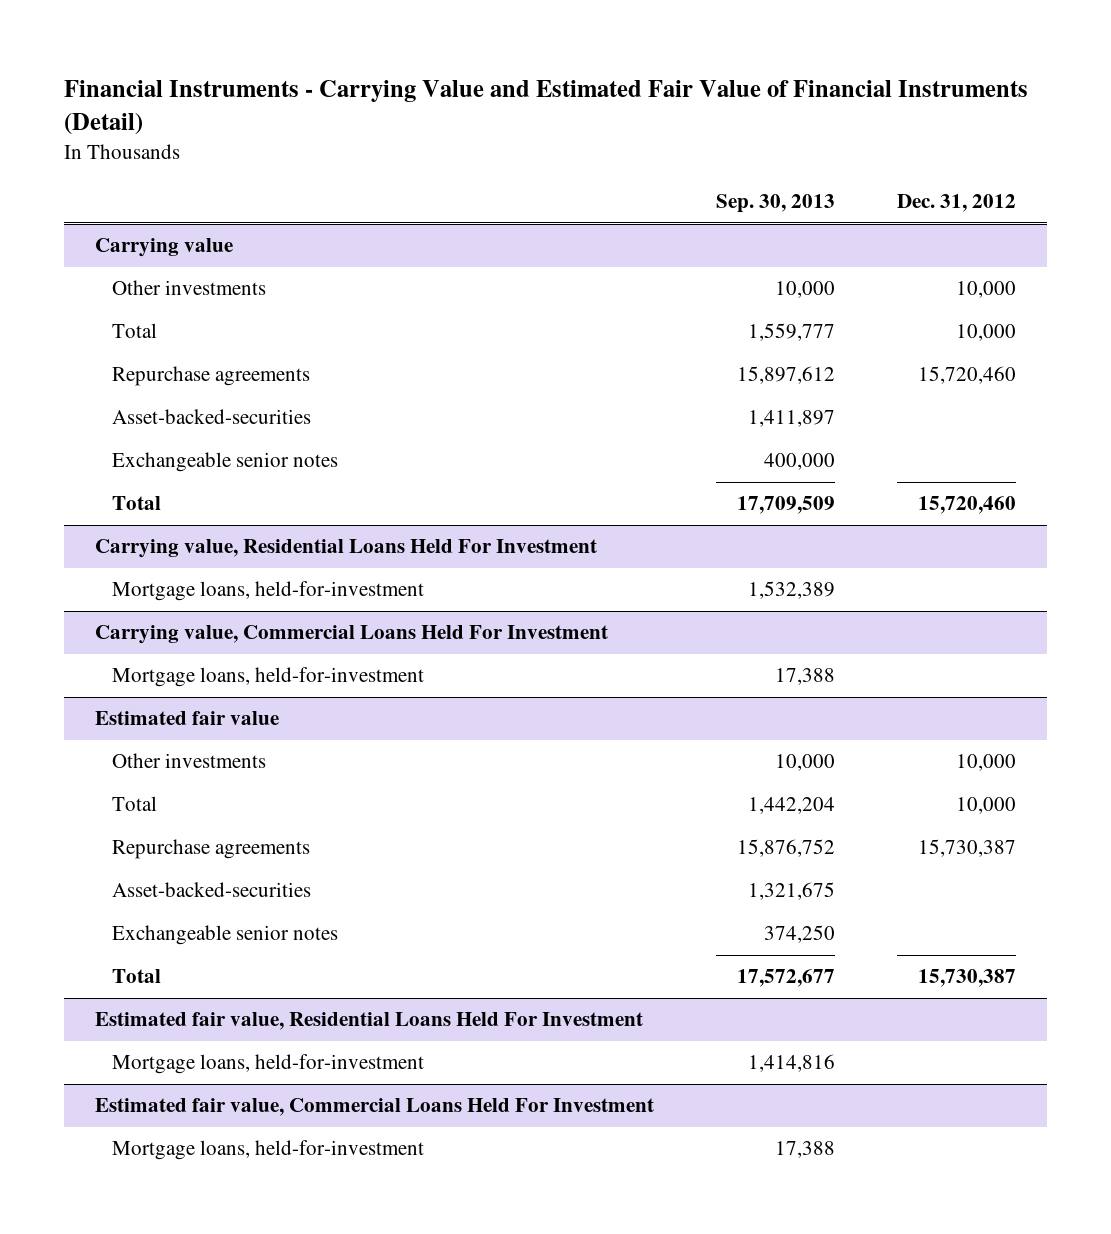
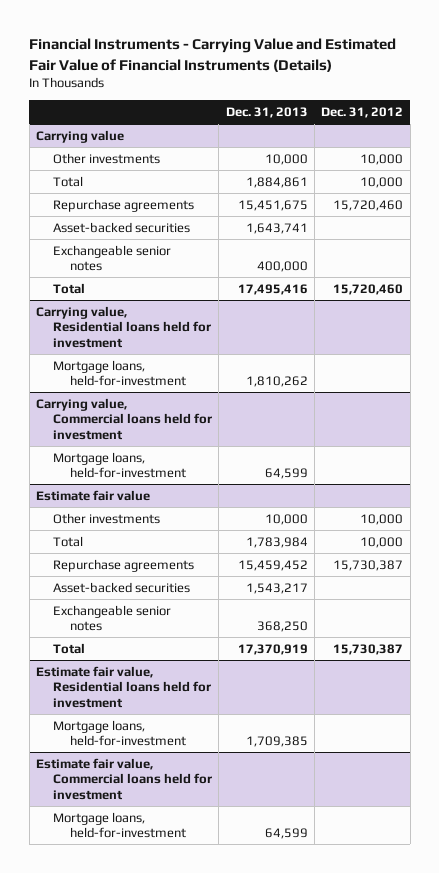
- Financial Instruments - Carrying Value and Estimated Fair Value of Financial Instruments (Detail)
+ Financial Instruments - Carrying Value and Estimated Fair Value of Financial Instruments (Details)
- | Sep. 30, 2013 | Dec. 31, 2012
+ | Dec. 31, 2013 | Dec. 31, 2012
@ Carrying value
- Asset-backed-securities | 1,411,897 |
+ Asset-backed securities | 1,643,741 |
- Carrying value, Residential Loans Held For Investment
+ Carrying value, Residential loans held for investment
- Carrying value, Commercial Loans Held For Investment
+ Carrying value, Commercial loans held for investment
- Estimated fair value
+ Estimate fair value
- Asset-backed-securities | 1,321,675 |
+ Asset-backed securities | 1,543,217 |
- Estimated fair value, Residential Loans Held For Investment
+ Estimate fair value, Residential loans held for investment
- Estimated fair value, Commercial Loans Held For Investment
+ Estimate fair value, Commercial loans held for investment

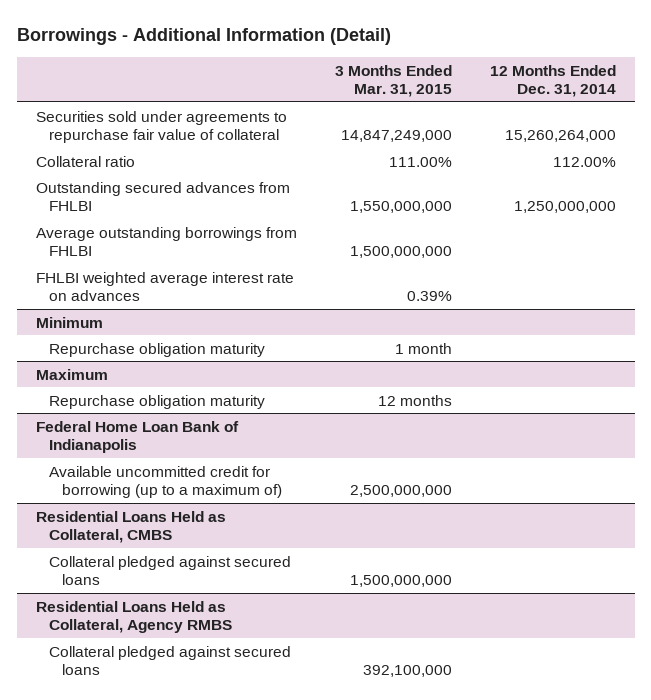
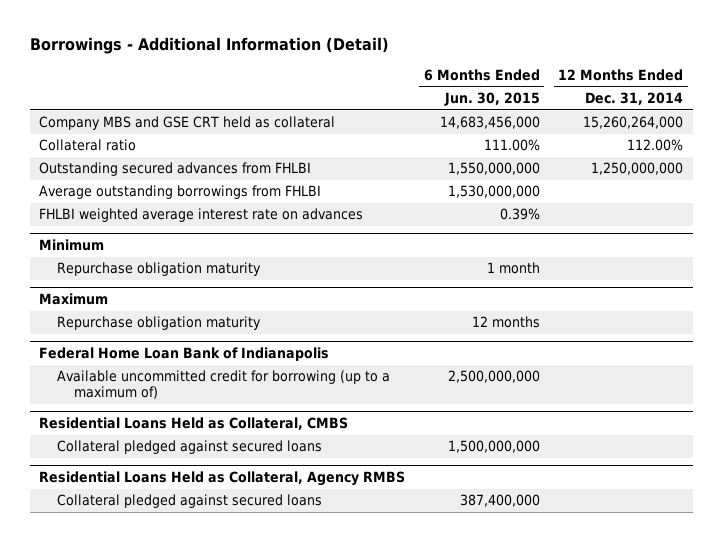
- | 3 Months Ended Mar. 31, 2015 | 12 Months Ended Dec. 31, 2014
+ | 6 Months Ended Jun. 30, 2015 | 12 Months Ended Dec. 31, 2014
- Securities sold under agreements to repurchase fair value of collateral | 14,847,249,000 | 15,260,264,000
+ Company MBS and GSE CRT held as collateral | 14,683,456,000 | 15,260,264,000

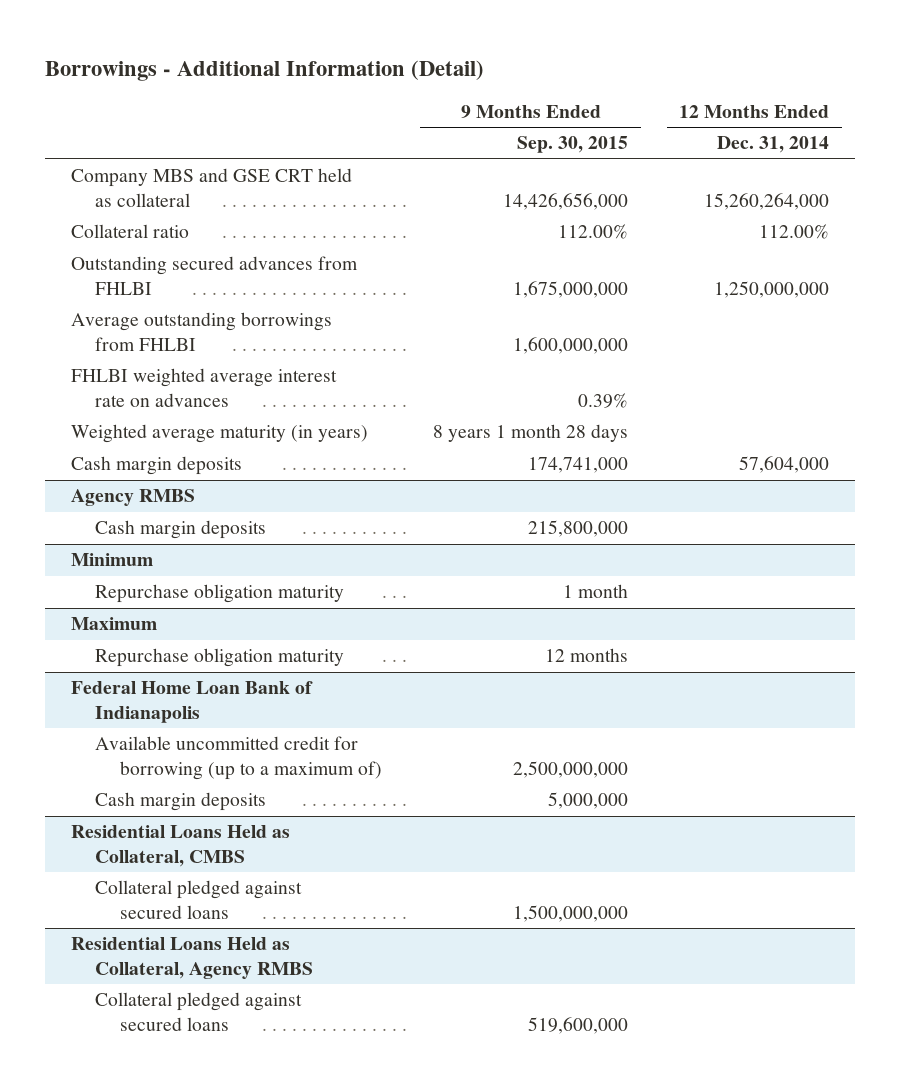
- | 6 Months Ended Jun. 30, 2015 | 12 Months Ended Dec. 31, 2014
+ | 9 Months Ended Sep. 30, 2015 | 12 Months Ended Dec. 31, 2014
+ Weighted average maturity (in years) | 8 years 1 month 28 days |
+ Cash margin deposits | 174,741,000 | 57,604,000
+ Agency RMBS
+ Cash margin deposits | 215,800,000 |
@ Federal Home Loan Bank of Indianapolis
+ Cash margin deposits | 5,000,000 |

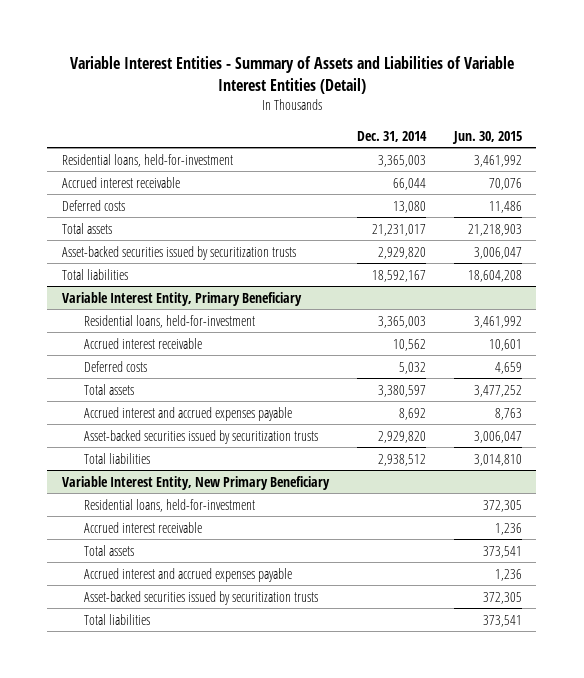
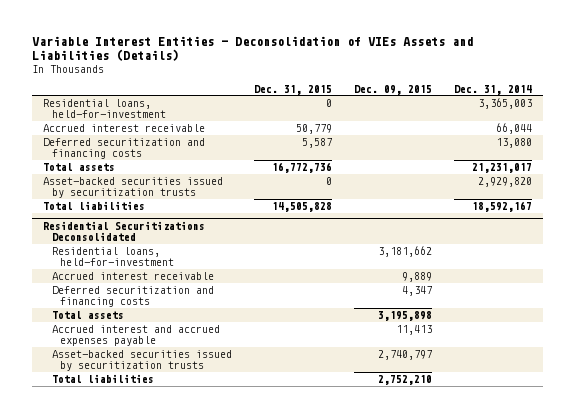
- Variable Interest Entities - Summary of Assets and Liabilities of Variable Interest Entities (Detail)
+ Variable Interest Entities - Deconsolidation of VIEs Assets and Liabilities (Details)
- | Dec. 31, 2014 | Jun. 30, 2015
+ | Dec. 31, 2015 | Dec. 09, 2015 | Dec. 31, 2014
- Deferred costs | 13,080 | 11,486
+ Deferred securitization and financing costs | 5,587 | | 13,080
- Variable Interest Entity, Primary Beneficiary
- Residential loans, held-for-investment | 3,365,003 | 3,461,992
- Accrued interest receivable | 10,562 | 10,601
- Deferred costs | 5,032 | 4,659
- Total assets | 3,380,597 | 3,477,252
- Accrued interest and accrued expenses payable | 8,692 | 8,763
- Asset-backed securities issued by securitization trusts | 2,929,820 | 3,006,047
- Total liabilities | 2,938,512 | 3,014,810
- Variable Interest Entity, New Primary Beneficiary
- Residential loans, held-for-investment | | 372,305
- Accrued interest receivable | | 1,236
- Total assets | | 373,541
- Accrued interest and accrued expenses payable | | 1,236
- Asset-backed securities issued by securitization trusts | | 372,305
- Total liabilities | | 373,541
+ Residential Securitizations Deconsolidated
+ Residential loans, held-for-investment | | 3,181,662 |
+ Accrued interest receivable | | 9,889 |
+ Deferred securitization and financing costs | | 4,347 |
+ Total assets | | 3,195,898 |
+ Accrued interest and accrued expenses payable | | 11,413 |
+ Asset-backed securities issued by securitization trusts | | 2,740,797 |
+ Total liabilities | | 2,752,210 |

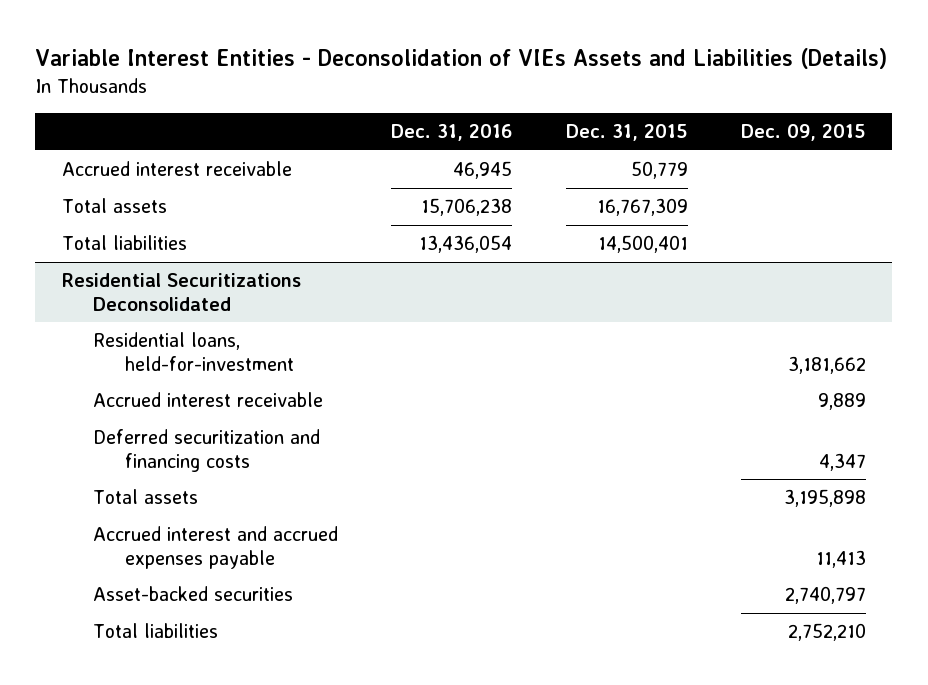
- | Dec. 31, 2015 | Dec. 09, 2015 | Dec. 31, 2014
+ | Dec. 31, 2016 | Dec. 31, 2015 | Dec. 09, 2015
- Residential loans, held-for-investment | 0 | | 3,365,003
- Deferred securitization and financing costs | 5,587 | | 13,080
- Total assets | 16,772,736 | | 21,231,017
- Asset-backed securities issued by securitization trusts | 0 | | 2,929,820
- Total liabilities | 14,505,828 | | 18,592,167
+ Total assets | 15,706,238 | 16,767,309 |
+ Total liabilities | 13,436,054 | 14,500,401 |
@ Residential Securitizations Deconsolidated
- Asset-backed securities issued by securitization trusts | | 2,740,797 |
+ Asset-backed securities | | | 2,740,797

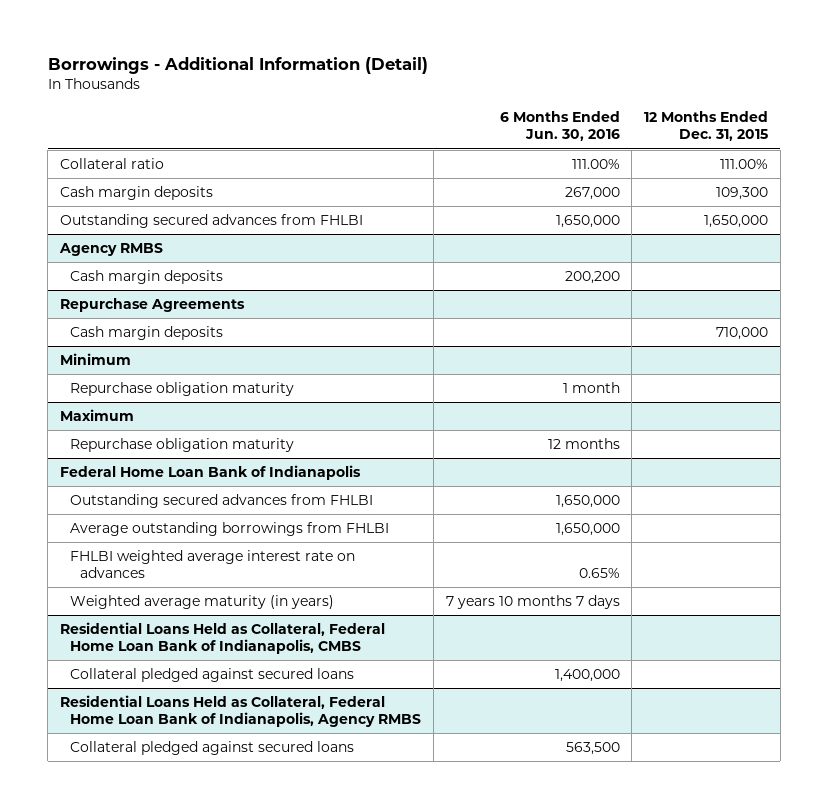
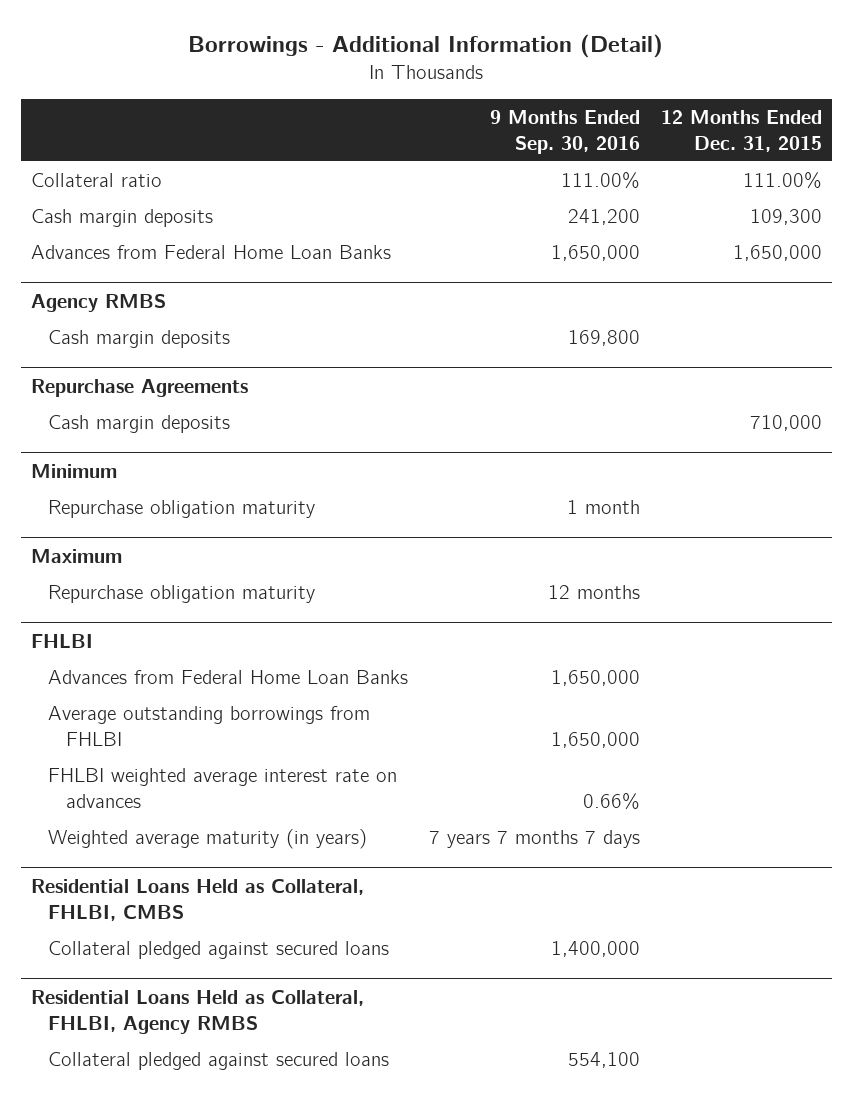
- | 6 Months Ended Jun. 30, 2016 | 12 Months Ended Dec. 31, 2015
+ | 9 Months Ended Sep. 30, 2016 | 12 Months Ended Dec. 31, 2015
- Outstanding secured advances from FHLBI | 1,650,000 | 1,650,000
+ Advances from Federal Home Loan Banks | 1,650,000 | 1,650,000
- Federal Home Loan Bank of Indianapolis
- Outstanding secured advances from FHLBI | 1,650,000 |
+ FHLBI
+ Advances from Federal Home Loan Banks | 1,650,000 |
- Residential Loans Held as Collateral, Federal Home Loan Bank of Indianapolis, CMBS
+ Residential Loans Held as Collateral, FHLBI, CMBS
- Residential Loans Held as Collateral, Federal Home Loan Bank of Indianapolis, Agency RMBS
+ Residential Loans Held as Collateral, FHLBI, Agency RMBS

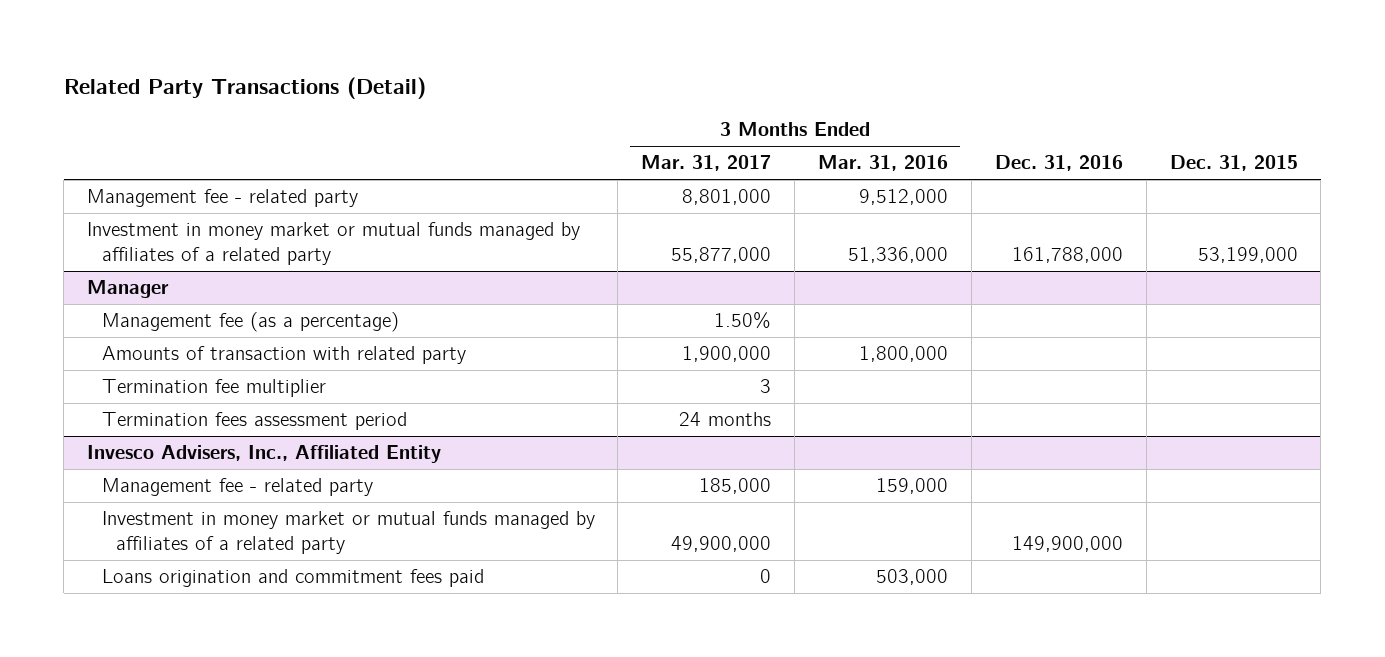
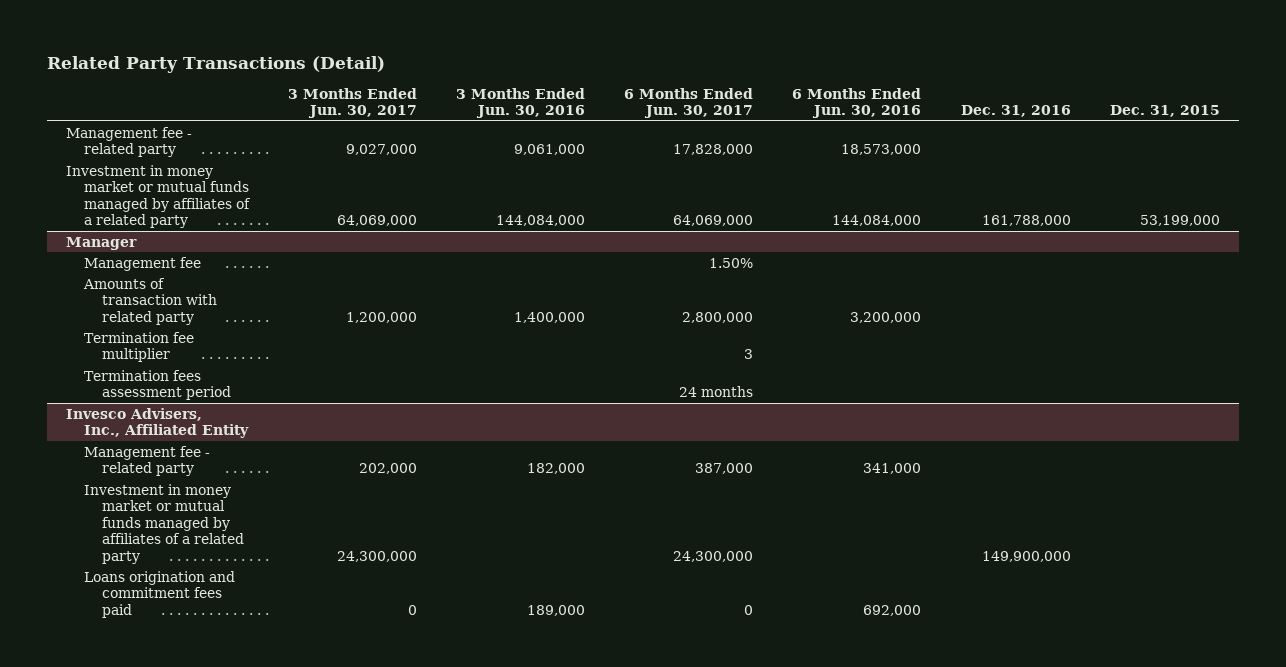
- | 3 Months Ended Mar. 31, 2017 | 3 Months Ended Mar. 31, 2016 | Dec. 31, 2016 | Dec. 31, 2015
+ | 3 Months Ended Jun. 30, 2017 | 3 Months Ended Jun. 30, 2016 | 6 Months Ended Jun. 30, 2017 | 6 Months Ended Jun. 30, 2016 | Dec. 31, 2016 | Dec. 31, 2015
@ Manager
- Management fee (as a percentage) | 1.50% | | |
+ Management fee | | | 1.50% | | |

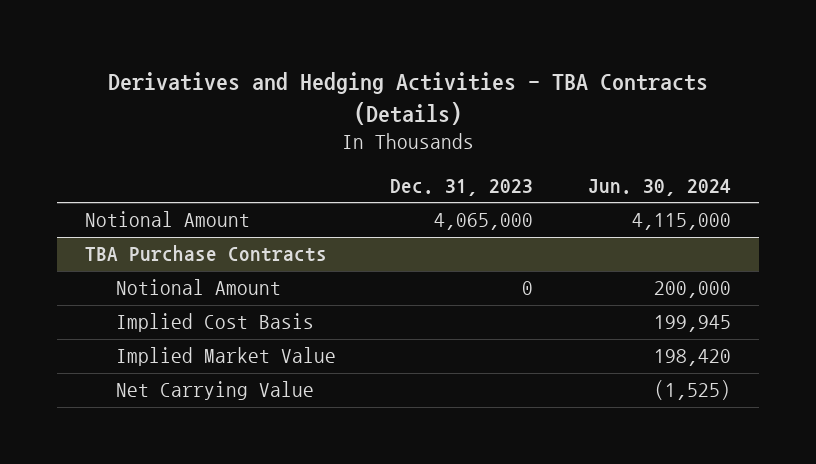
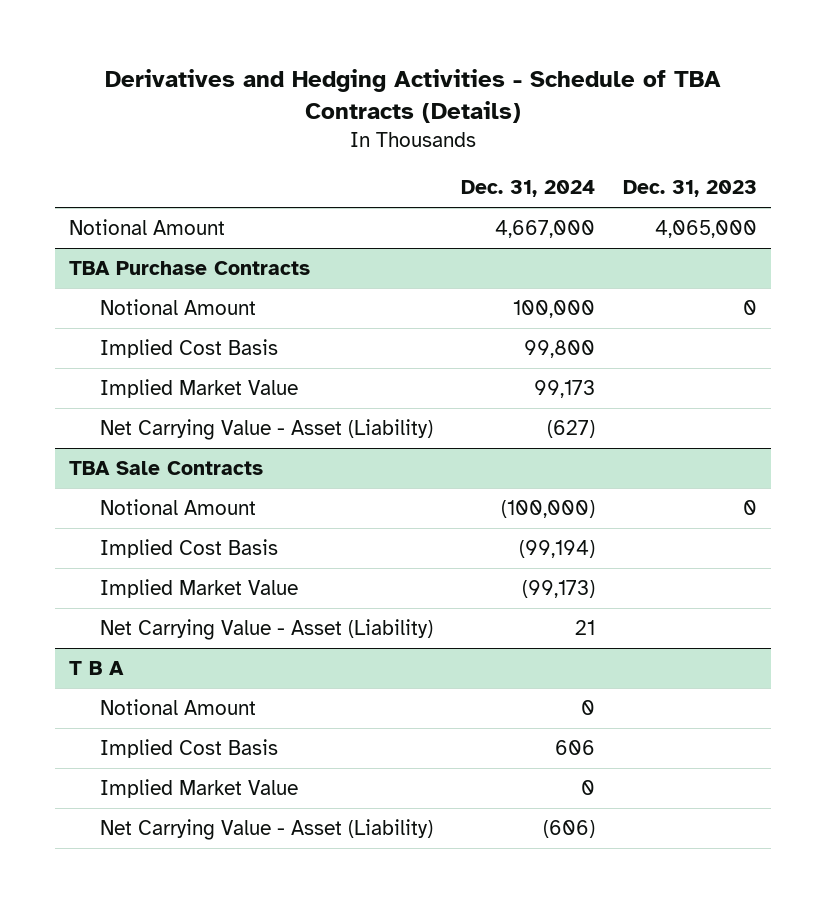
- Derivatives and Hedging Activities - TBA Contracts (Details)
+ Derivatives and Hedging Activities - Schedule of TBA Contracts (Details)
- | Dec. 31, 2023 | Jun. 30, 2024
+ | Dec. 31, 2024 | Dec. 31, 2023
@ TBA Purchase Contracts
- Net Carrying Value | | (1,525)
+ Net Carrying Value - Asset (Liability) | (627) |
+ TBA Sale Contracts
+ Notional Amount | (100,000) | 0
+ Implied Cost Basis | (99,194) |
+ Implied Market Value | (99,173) |
+ Net Carrying Value - Asset (Liability) | 21 |
+ T B A
+ Notional Amount | 0 |
+ Implied Cost Basis | 606 |
+ Implied Market Value | 0 |
+ Net Carrying Value - Asset (Liability) | (606) |

